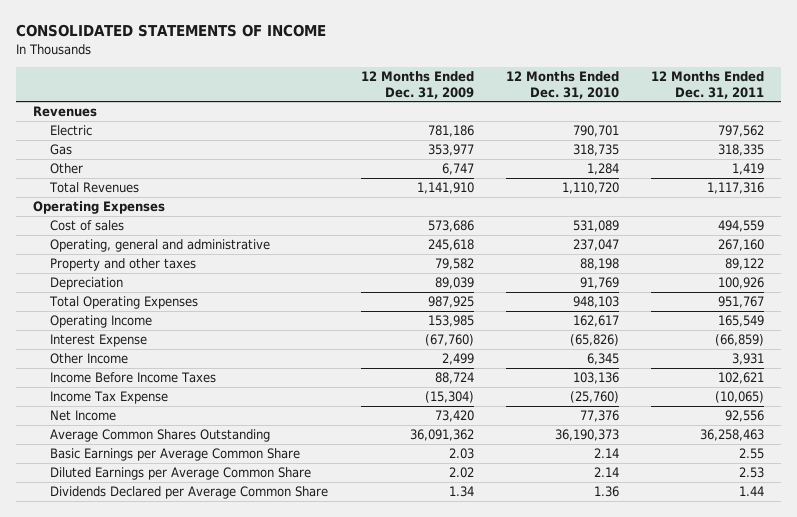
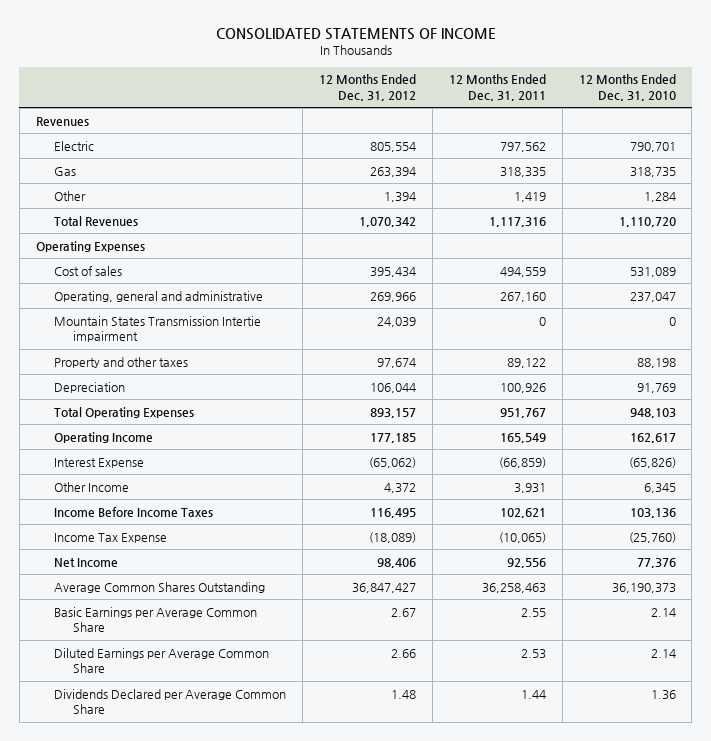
- | 12 Months Ended Dec. 31, 2009 | 12 Months Ended Dec. 31, 2010 | 12 Months Ended Dec. 31, 2011
+ | 12 Months Ended Dec. 31, 2012 | 12 Months Ended Dec. 31, 2011 | 12 Months Ended Dec. 31, 2010
+ Mountain States Transmission Intertie impairment | 24,039 | 0 | 0

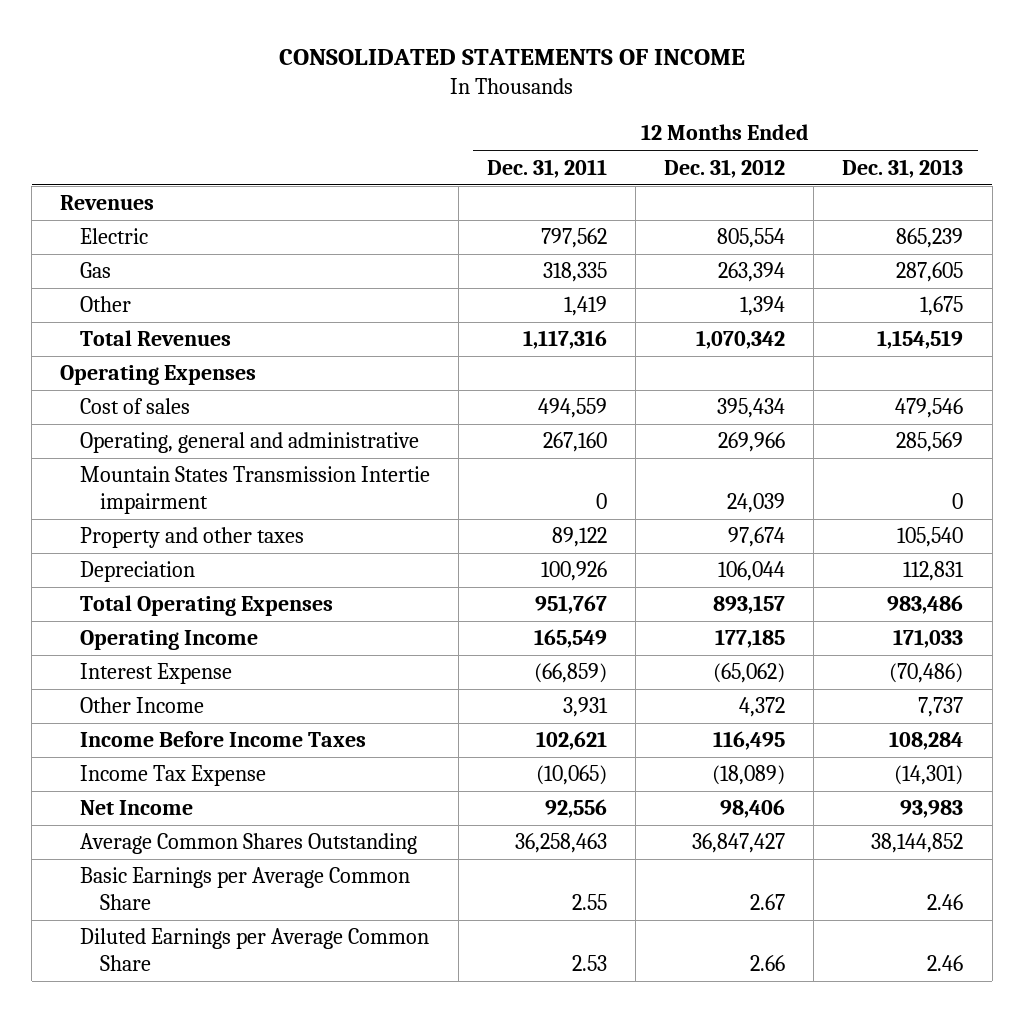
- | 12 Months Ended Dec. 31, 2012 | 12 Months Ended Dec. 31, 2011 | 12 Months Ended Dec. 31, 2010
+ | 12 Months Ended Dec. 31, 2011 | 12 Months Ended Dec. 31, 2012 | 12 Months Ended Dec. 31, 2013
- Dividends Declared per Average Common Share | 1.48 | 1.44 | 1.36

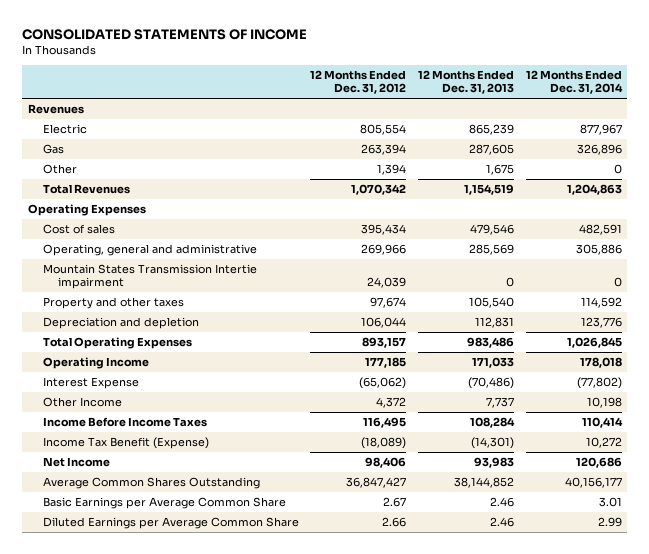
- | 12 Months Ended Dec. 31, 2011 | 12 Months Ended Dec. 31, 2012 | 12 Months Ended Dec. 31, 2013
+ | 12 Months Ended Dec. 31, 2012 | 12 Months Ended Dec. 31, 2013 | 12 Months Ended Dec. 31, 2014
- Depreciation | 100,926 | 106,044 | 112,831
+ Depreciation and depletion | 106,044 | 112,831 | 123,776
- Income Tax Expense | (10,065) | (18,089) | (14,301)
+ Income Tax Benefit (Expense) | (18,089) | (14,301) | 10,272

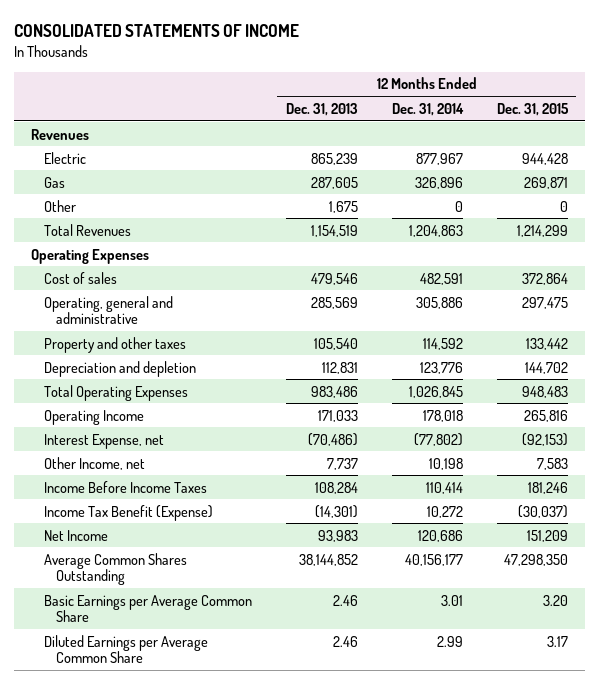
- | 12 Months Ended Dec. 31, 2012 | 12 Months Ended Dec. 31, 2013 | 12 Months Ended Dec. 31, 2014
+ | 12 Months Ended Dec. 31, 2013 | 12 Months Ended Dec. 31, 2014 | 12 Months Ended Dec. 31, 2015
- Mountain States Transmission Intertie impairment | 24,039 | 0 | 0
- Interest Expense | (65,062) | (70,486) | (77,802)
- Other Income | 4,372 | 7,737 | 10,198
+ Interest Expense, net | (70,486) | (77,802) | (92,153)
+ Other Income, net | 7,737 | 10,198 | 7,583

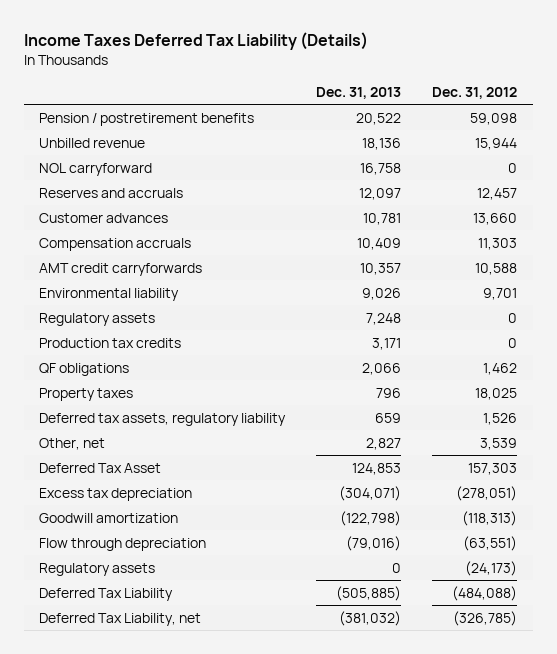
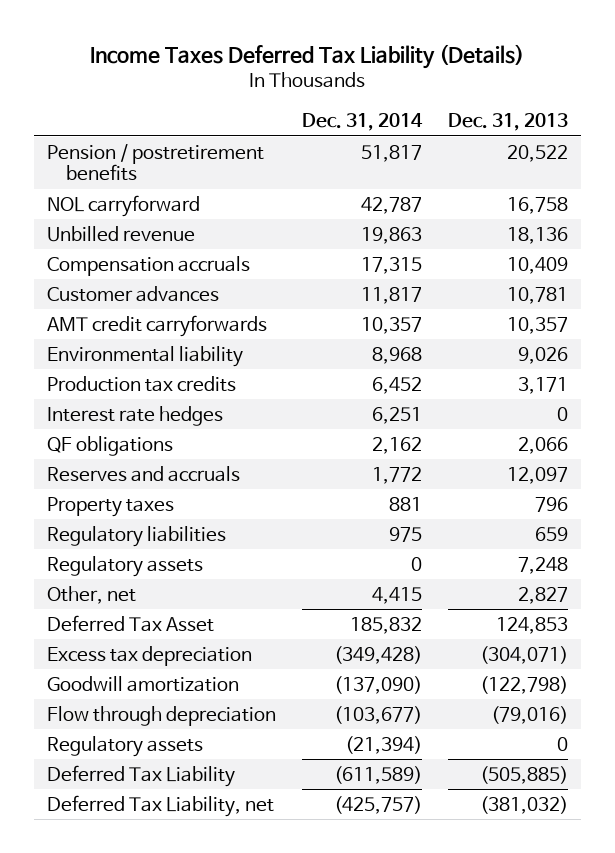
- | Dec. 31, 2013 | Dec. 31, 2012
+ | Dec. 31, 2014 | Dec. 31, 2013
moved down: Unbilled revenue | 19,863 | 18,136
moved down: Customer advances | 11,817 | 10,781
+ Interest rate hedges | 6,251 | 0
moved down: Reserves and accruals | 1,772 | 12,097
- Deferred tax assets, regulatory liability | 659 | 1,526
+ Regulatory liabilities | 975 | 659
moved down: Regulatory assets | 0 | 7,248

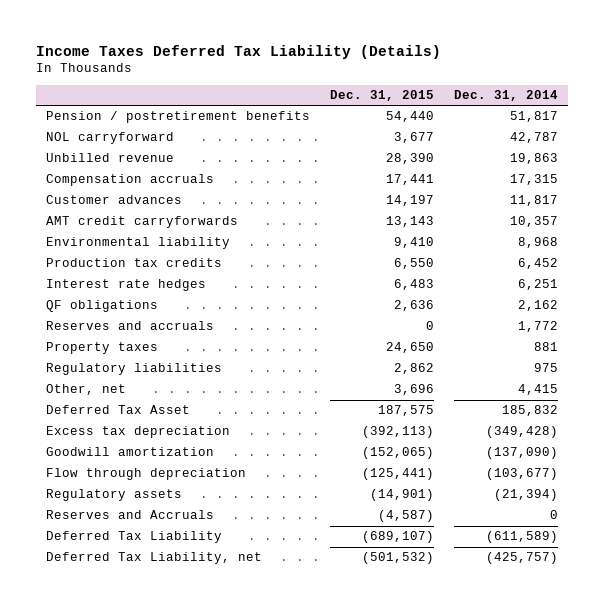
- | Dec. 31, 2014 | Dec. 31, 2013
+ | Dec. 31, 2015 | Dec. 31, 2014
- Regulatory assets | 0 | 7,248
+ Reserves and Accruals | (4,587) | 0

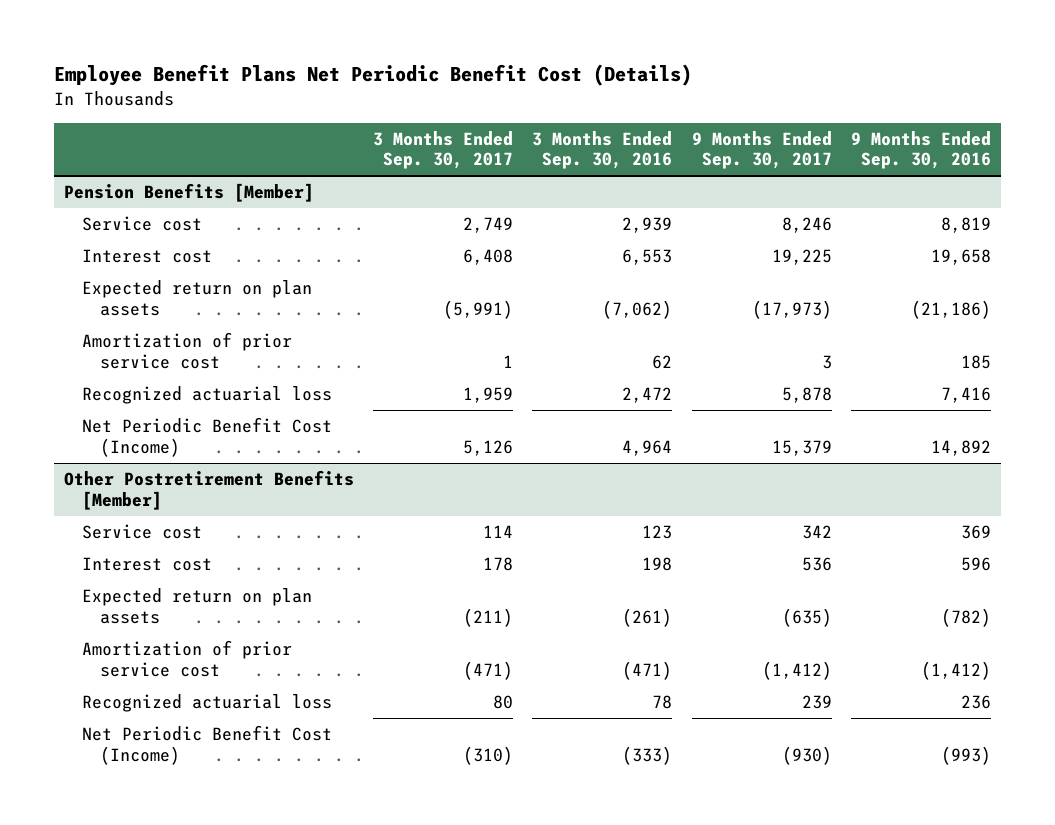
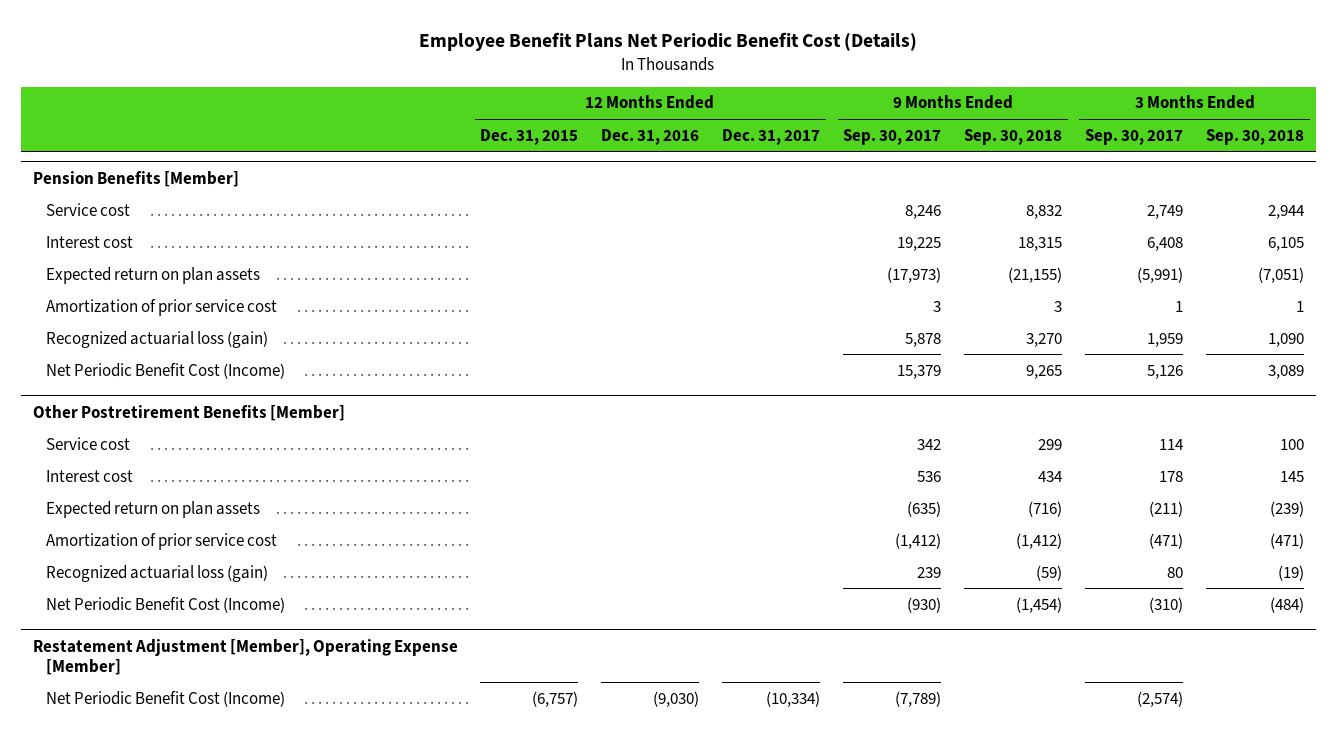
- | 3 Months Ended Sep. 30, 2017 | 3 Months Ended Sep. 30, 2016 | 9 Months Ended Sep. 30, 2017 | 9 Months Ended Sep. 30, 2016
+ | 12 Months Ended Dec. 31, 2015 | 12 Months Ended Dec. 31, 2016 | 12 Months Ended Dec. 31, 2017 | 9 Months Ended Sep. 30, 2017 | 9 Months Ended Sep. 30, 2018 | 3 Months Ended Sep. 30, 2017 | 3 Months Ended Sep. 30, 2018
@ Pension Benefits [Member]
- Recognized actuarial loss | 1,959 | 2,472 | 5,878 | 7,416
+ Recognized actuarial loss (gain) | | | | 5,878 | 3,270 | 1,959 | 1,090
@ Other Postretirement Benefits [Member]
- Recognized actuarial loss | 80 | 78 | 239 | 236
+ Recognized actuarial loss (gain) | | | | 239 | (59) | 80 | (19)
+ Restatement Adjustment [Member], Operating Expense [Member]
+ Net Periodic Benefit Cost (Income) | (6,757) | (9,030) | (10,334) | (7,789) | | (2,574) |

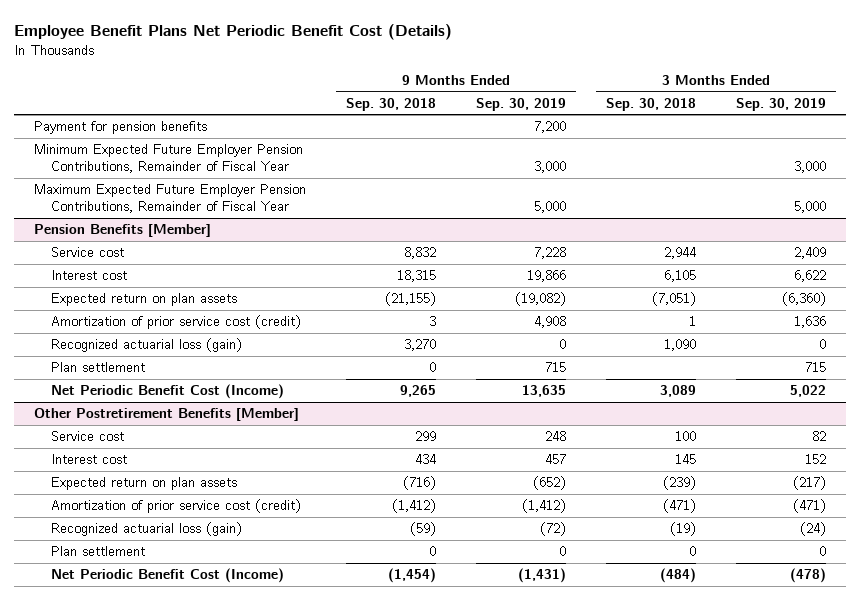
- | 12 Months Ended Dec. 31, 2015 | 12 Months Ended Dec. 31, 2016 | 12 Months Ended Dec. 31, 2017 | 9 Months Ended Sep. 30, 2017 | 9 Months Ended Sep. 30, 2018 | 3 Months Ended Sep. 30, 2017 | 3 Months Ended Sep. 30, 2018
+ | 9 Months Ended Sep. 30, 2018 | 9 Months Ended Sep. 30, 2019 | 3 Months Ended Sep. 30, 2018 | 3 Months Ended Sep. 30, 2019
+ Payment for pension benefits | | 7,200 | |
+ Minimum Expected Future Employer Pension Contributions, Remainder of Fiscal Year | | 3,000 | | 3,000
+ Maximum Expected Future Employer Pension Contributions, Remainder of Fiscal Year | | 5,000 | | 5,000
@ Pension Benefits [Member]
- Amortization of prior service cost | | | | 3 | 3 | 1 | 1
+ Amortization of prior service cost (credit) | 3 | 4,908 | 1 | 1,636
+ Plan settlement | 0 | 715 | | 715
@ Other Postretirement Benefits [Member]
- Amortization of prior service cost | | | | (1,412) | (1,412) | (471) | (471)
+ Amortization of prior service cost (credit) | (1,412) | (1,412) | (471) | (471)
+ Plan settlement | 0 | 0 | 0 | 0
- Restatement Adjustment [Member], Operating Expense [Member]
- Net Periodic Benefit Cost (Income) | (6,757) | (9,030) | (10,334) | (7,789) | | (2,574) |

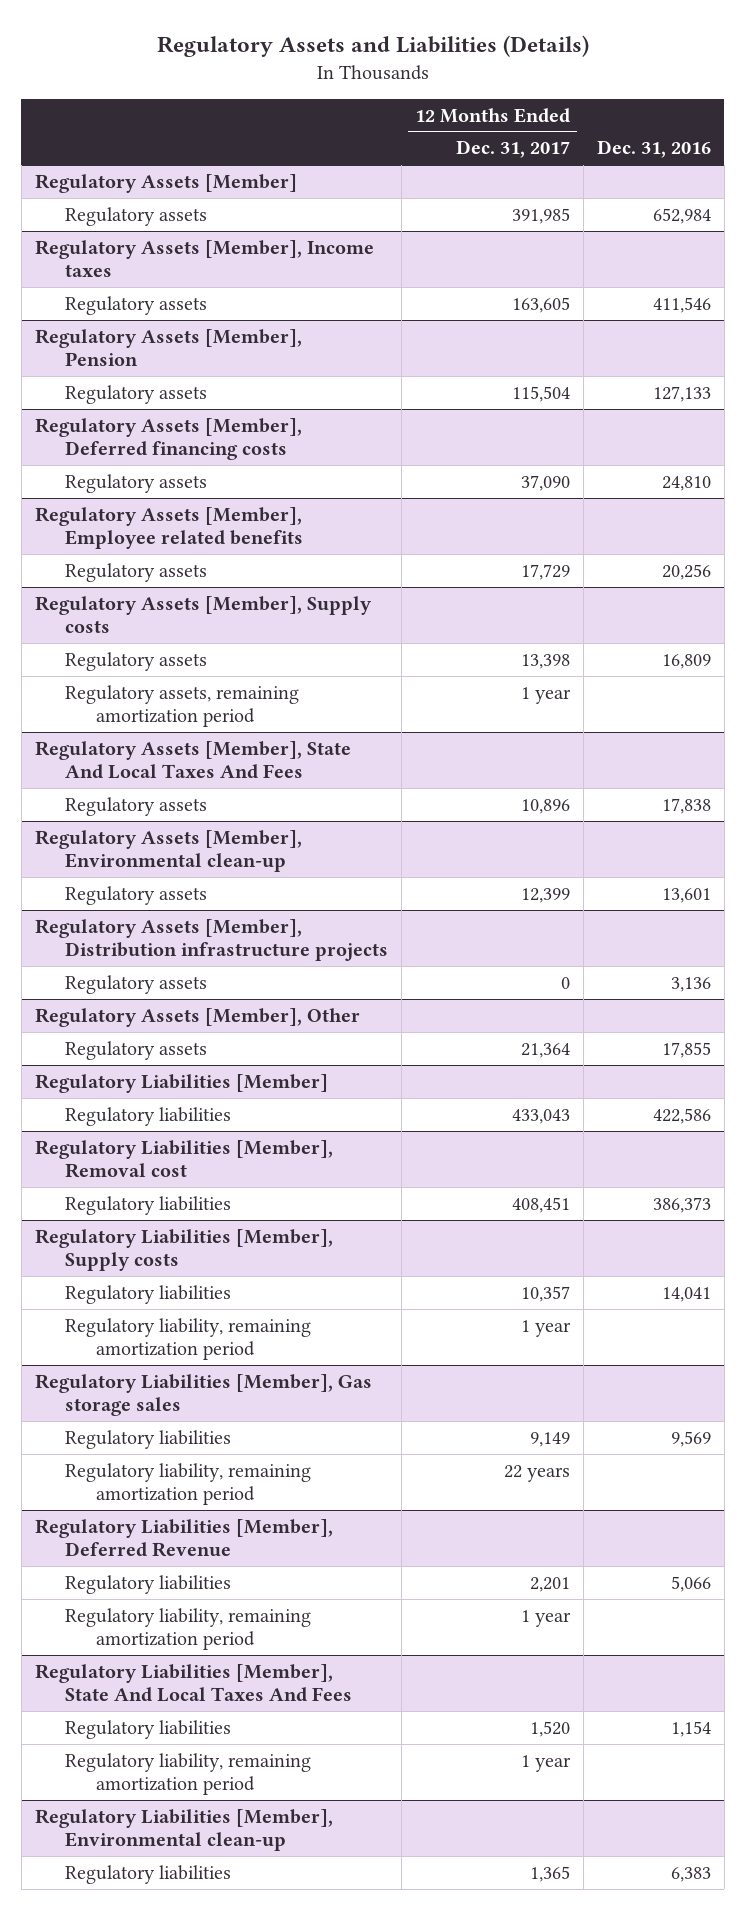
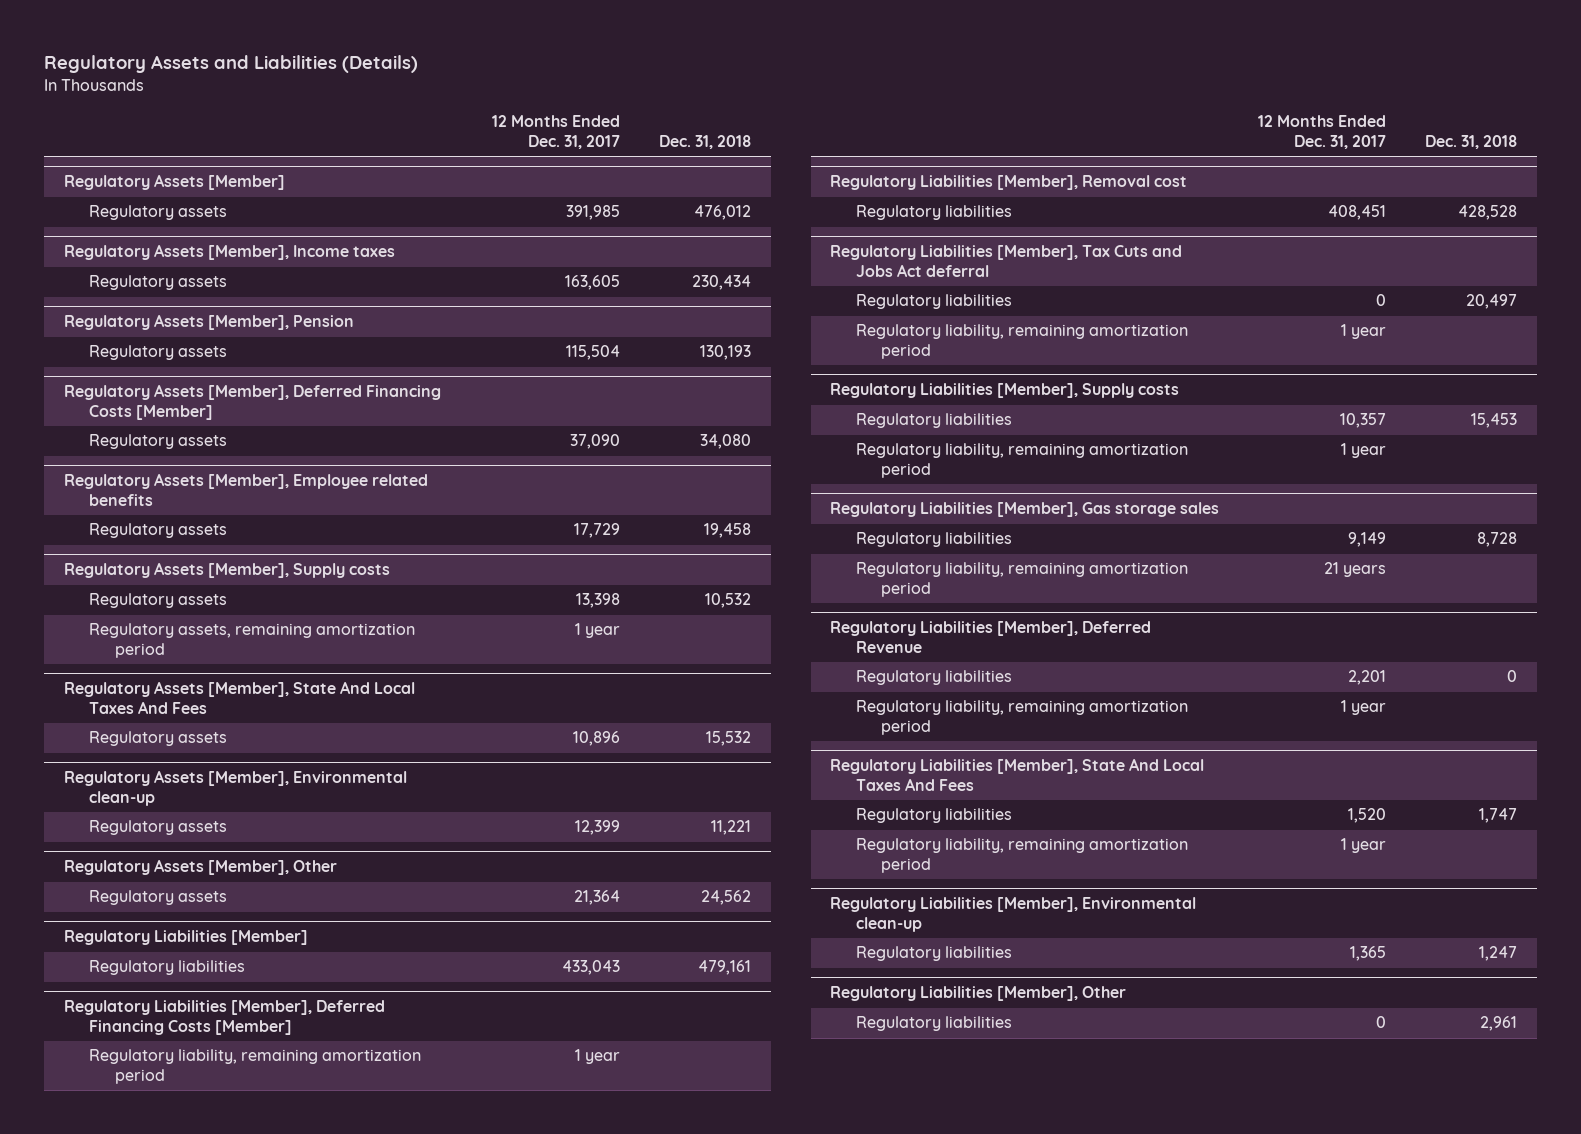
- | 12 Months Ended Dec. 31, 2017 | Dec. 31, 2016
+ | 12 Months Ended Dec. 31, 2017 | Dec. 31, 2018
- Regulatory Assets [Member], Deferred financing costs
+ Regulatory Assets [Member], Deferred Financing Costs [Member]
- Regulatory Assets [Member], Distribution infrastructure projects
- Regulatory assets | 0 | 3,136
+ Regulatory Liabilities [Member], Deferred Financing Costs [Member]
+ Regulatory liability, remaining amortization period | 1 year |
+ Regulatory Liabilities [Member], Tax Cuts and Jobs Act deferral
+ Regulatory liabilities | 0 | 20,497
+ Regulatory liability, remaining amortization period | 1 year |
@ Regulatory Liabilities [Member], Gas storage sales
- Regulatory liability, remaining amortization period | 22 years |
+ Regulatory liability, remaining amortization period | 21 years |
+ Regulatory Liabilities [Member], Other
+ Regulatory liabilities | 0 | 2,961

